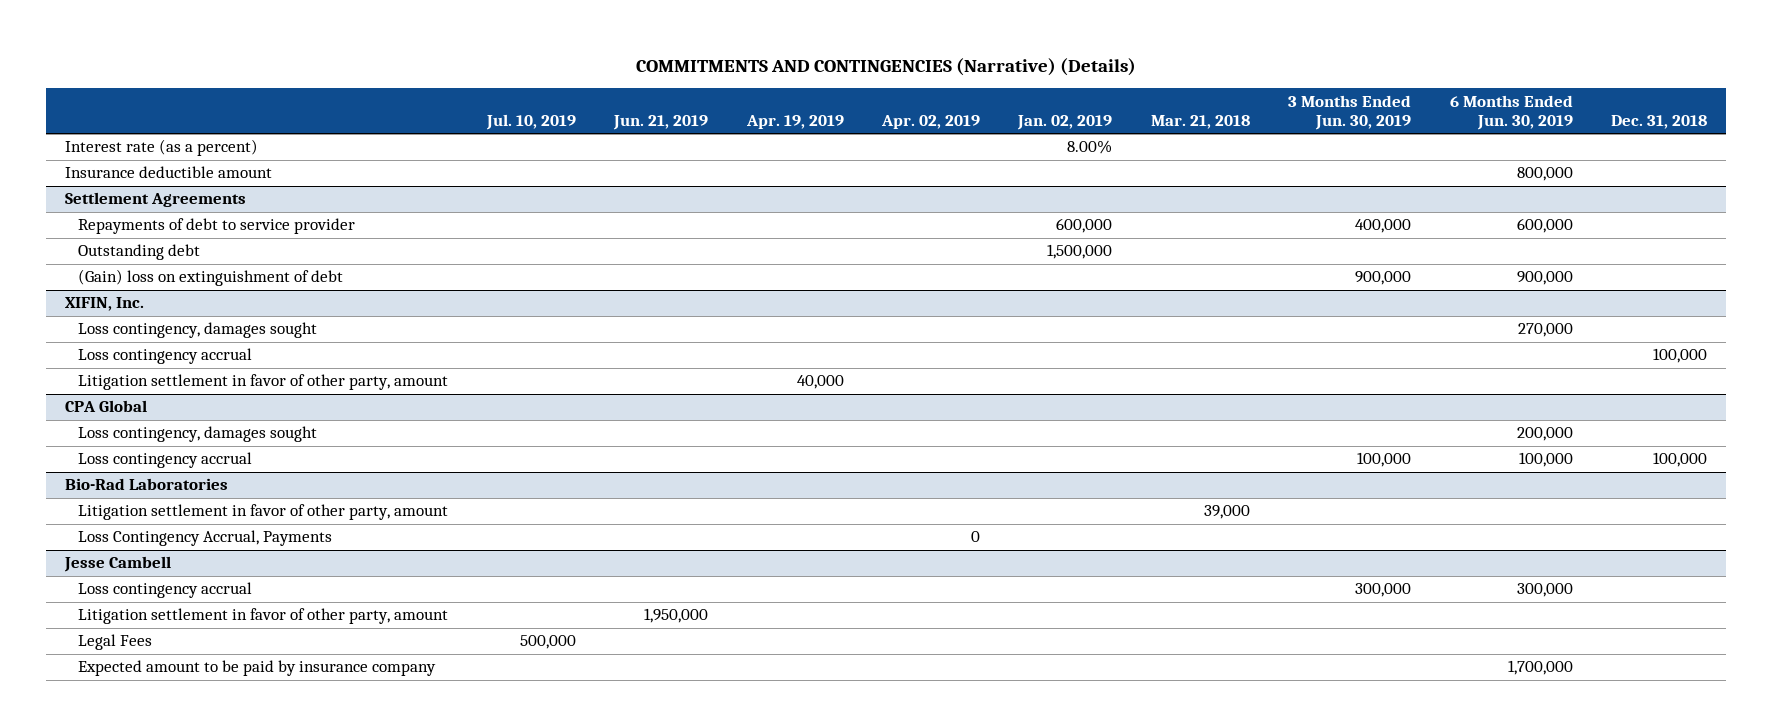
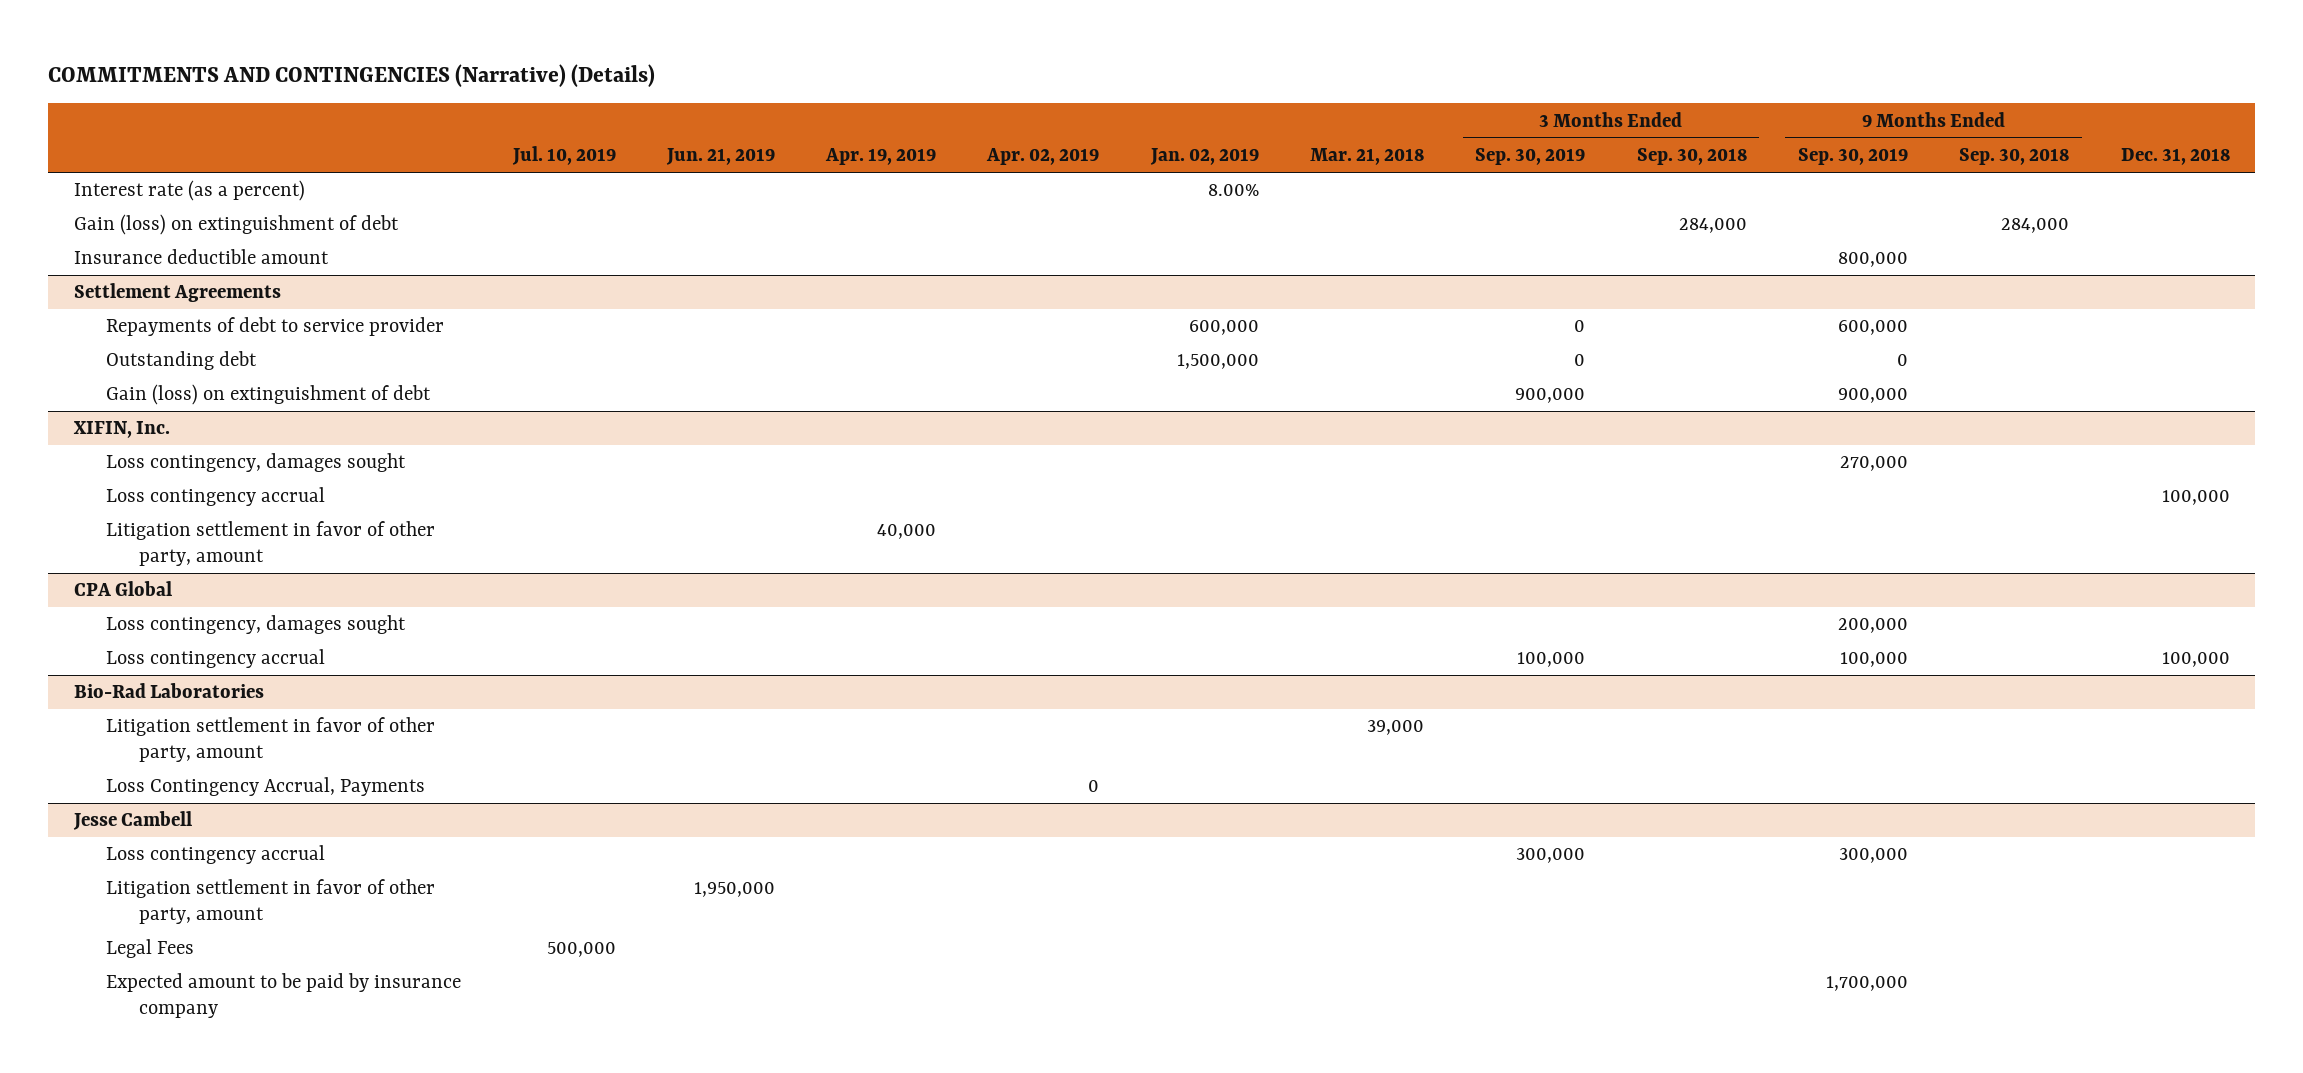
- | Jul. 10, 2019 | Jun. 21, 2019 | Apr. 19, 2019 | Apr. 02, 2019 | Jan. 02, 2019 | Mar. 21, 2018 | 3 Months Ended Jun. 30, 2019 | 6 Months Ended Jun. 30, 2019 | Dec. 31, 2018
+ | Jul. 10, 2019 | Jun. 21, 2019 | Apr. 19, 2019 | Apr. 02, 2019 | Jan. 02, 2019 | Mar. 21, 2018 | 3 Months Ended Sep. 30, 2019 | 3 Months Ended Sep. 30, 2018 | 9 Months Ended Sep. 30, 2019 | 9 Months Ended Sep. 30, 2018 | Dec. 31, 2018
+ Gain (loss) on extinguishment of debt | | | | | | | | 284,000 | | 284,000 |
@ Settlement Agreements
- (Gain) loss on extinguishment of debt | | | | | | | 900,000 | 900,000 |
+ Gain (loss) on extinguishment of debt | | | | | | | 900,000 | | 900,000 | |

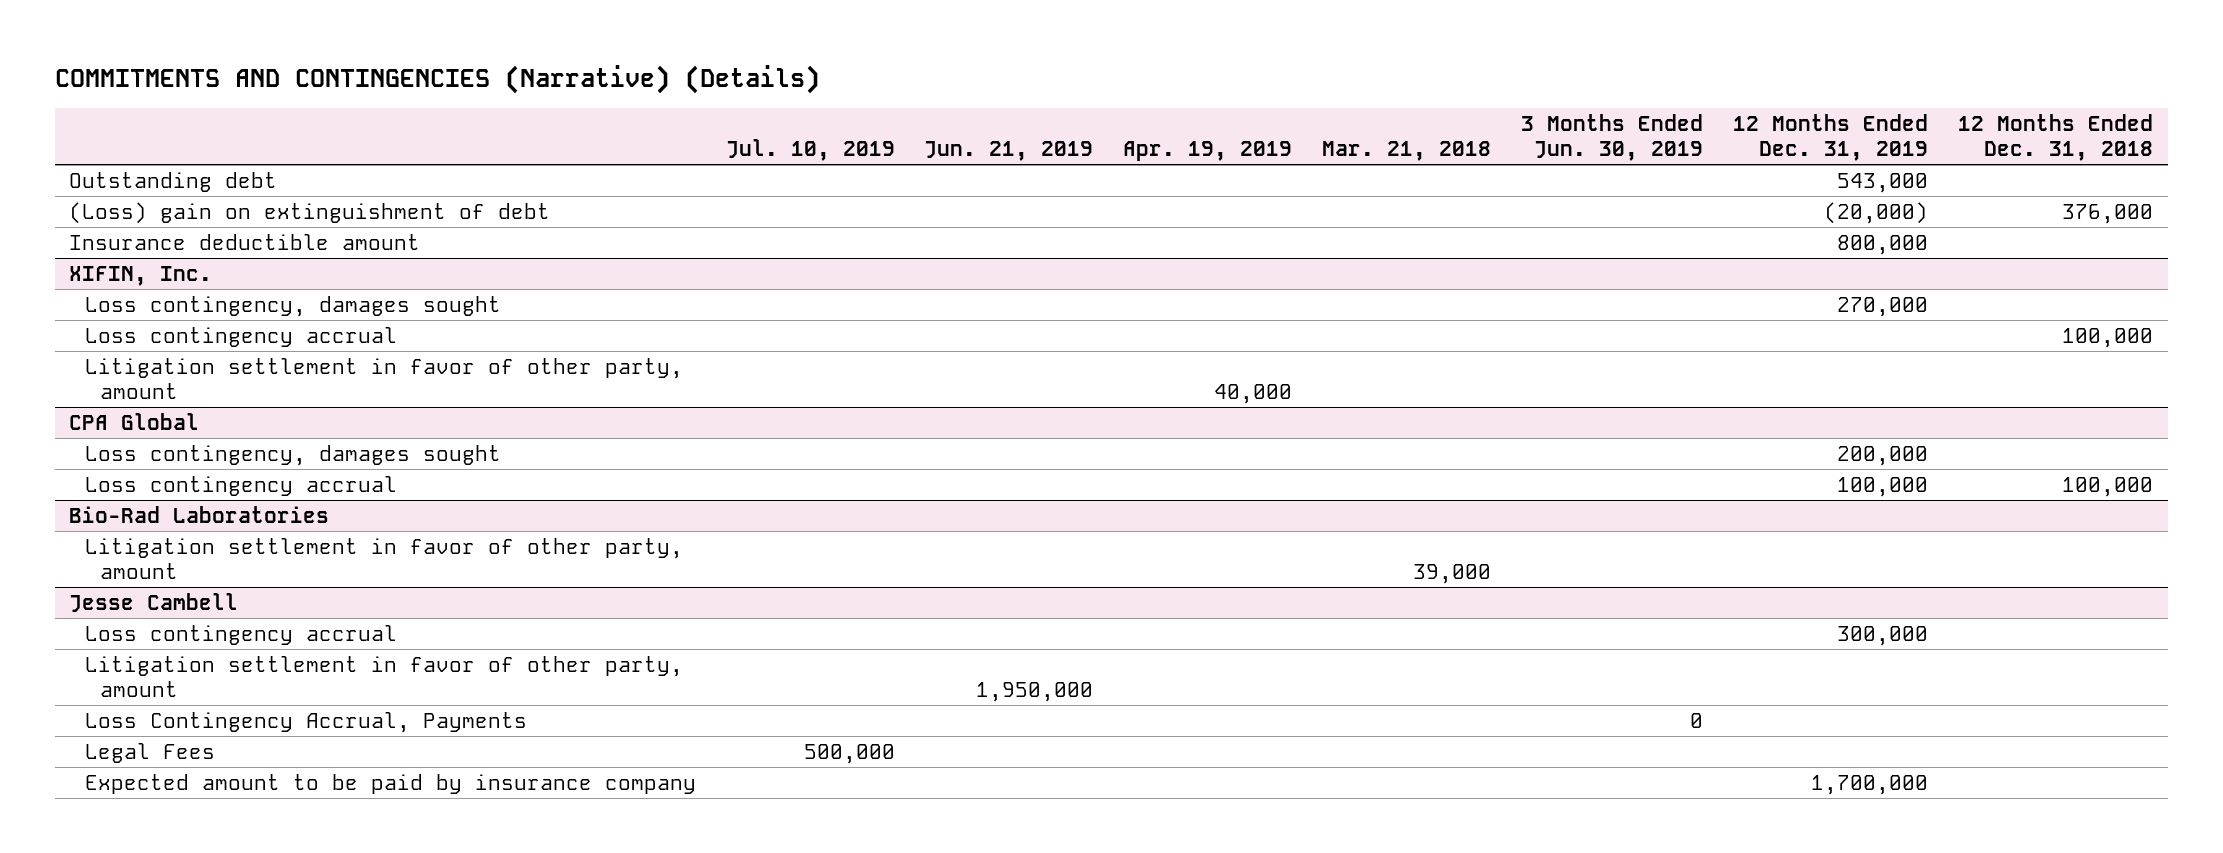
- | Jul. 10, 2019 | Jun. 21, 2019 | Apr. 19, 2019 | Apr. 02, 2019 | Jan. 02, 2019 | Mar. 21, 2018 | 3 Months Ended Sep. 30, 2019 | 3 Months Ended Sep. 30, 2018 | 9 Months Ended Sep. 30, 2019 | 9 Months Ended Sep. 30, 2018 | Dec. 31, 2018
+ | Jul. 10, 2019 | Jun. 21, 2019 | Apr. 19, 2019 | Mar. 21, 2018 | 3 Months Ended Jun. 30, 2019 | 12 Months Ended Dec. 31, 2019 | 12 Months Ended Dec. 31, 2018
- Interest rate (as a percent) | | | | | 8.00% | | | | | |
- Gain (loss) on extinguishment of debt | | | | | | | | 284,000 | | 284,000 |
+ Outstanding debt | | | | | | 543,000 |
+ (Loss) gain on extinguishment of debt | | | | | | (20,000) | 376,000
- Settlement Agreements
- Repayments of debt to service provider | | | | | 600,000 | | 0 | | 600,000 | |
- Outstanding debt | | | | | 1,500,000 | | 0 | | 0 | |
- Gain (loss) on extinguishment of debt | | | | | | | 900,000 | | 900,000 | |
@ Bio-Rad Laboratories
- Loss Contingency Accrual, Payments | | | | 0 | | | | | | |
@ Jesse Cambell
+ Loss Contingency Accrual, Payments | | | | | 0 | |

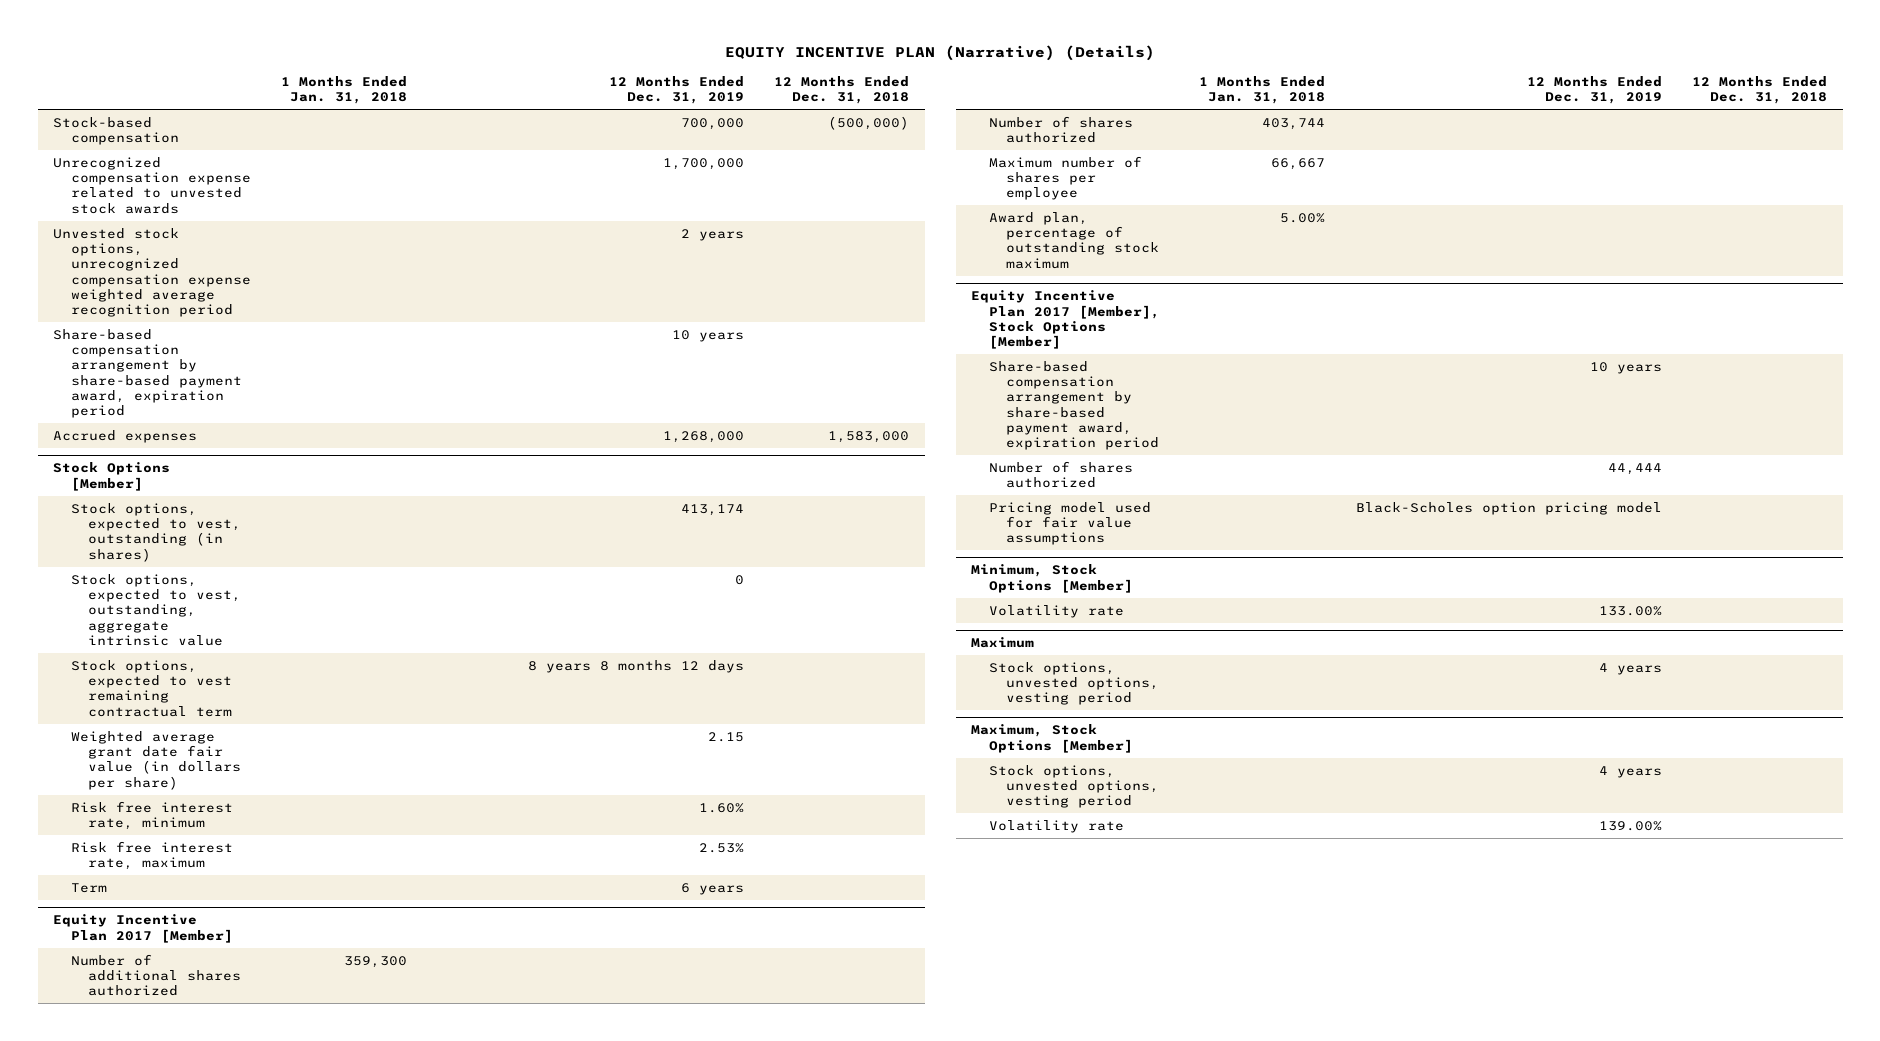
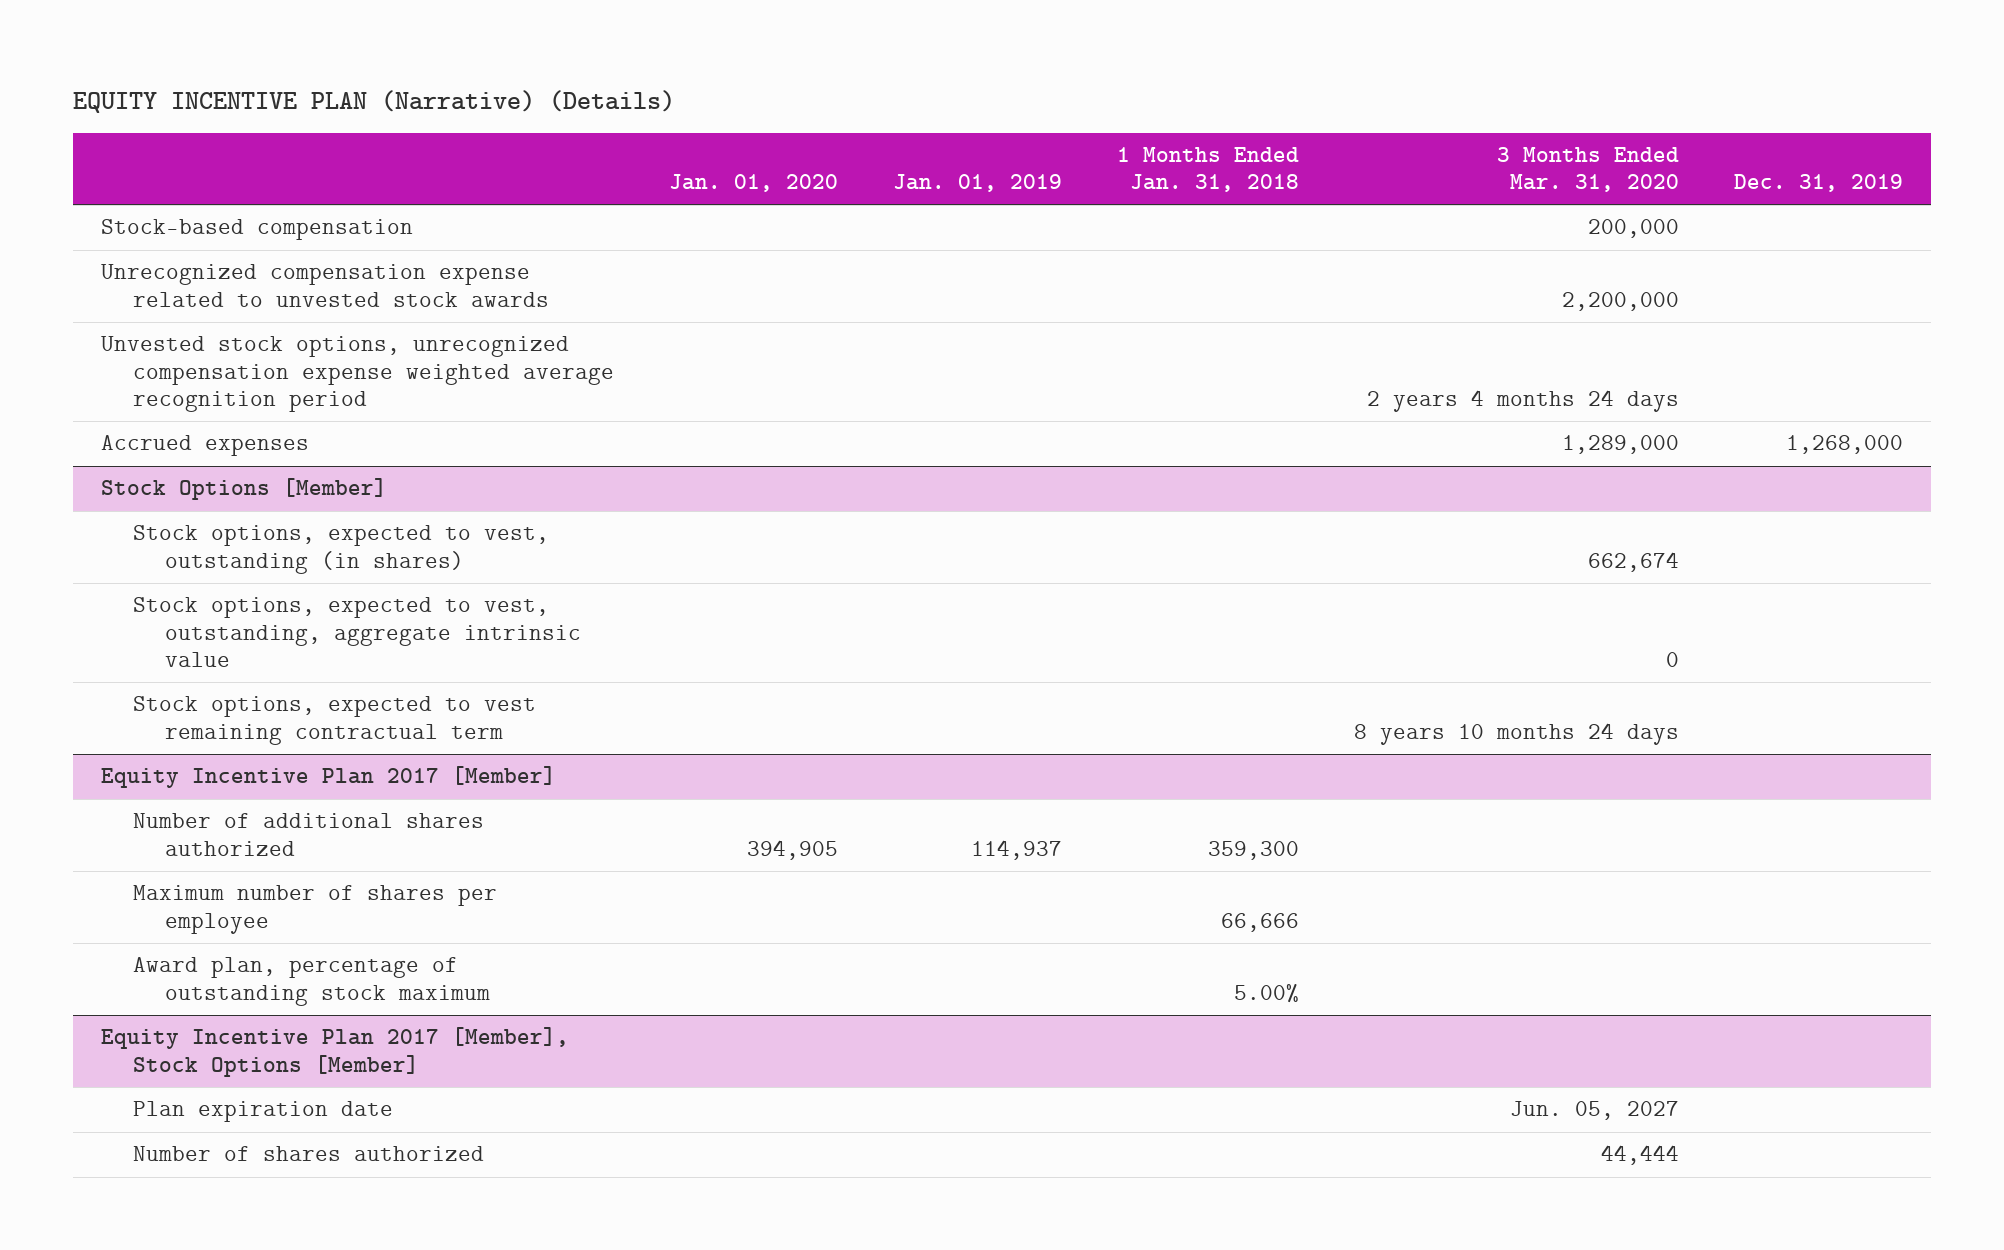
- | 1 Months Ended Jan. 31, 2018 | 12 Months Ended Dec. 31, 2019 | 12 Months Ended Dec. 31, 2018
+ | Jan. 01, 2020 | Jan. 01, 2019 | 1 Months Ended Jan. 31, 2018 | 3 Months Ended Mar. 31, 2020 | Dec. 31, 2019
- Share-based compensation arrangement by share-based payment award, expiration period | | 10 years |
@ Stock Options [Member]
- Weighted average grant date fair value (in dollars per share) | | 2.15 |
- Risk free interest rate, minimum | | 1.60% |
- Risk free interest rate, maximum | | 2.53% |
- Term | | 6 years |
@ Equity Incentive Plan 2017 [Member]
- Number of shares authorized | 403,744 | |
- Maximum number of shares per employee | 66,667 | |
+ Maximum number of shares per employee | | | 66,666 | |
@ Equity Incentive Plan 2017 [Member], Stock Options [Member]
- Share-based compensation arrangement by share-based payment award, expiration period | | 10 years |
+ Plan expiration date | | | | Jun. 05, 2027 |
- Pricing model used for fair value assumptions | | Black-Scholes option pricing model |
- Minimum, Stock Options [Member]
- Volatility rate | | 133.00% |
- Maximum
- Stock options, unvested options, vesting period | | 4 years |
- Maximum, Stock Options [Member]
- Stock options, unvested options, vesting period | | 4 years |
- Volatility rate | | 139.00% |

